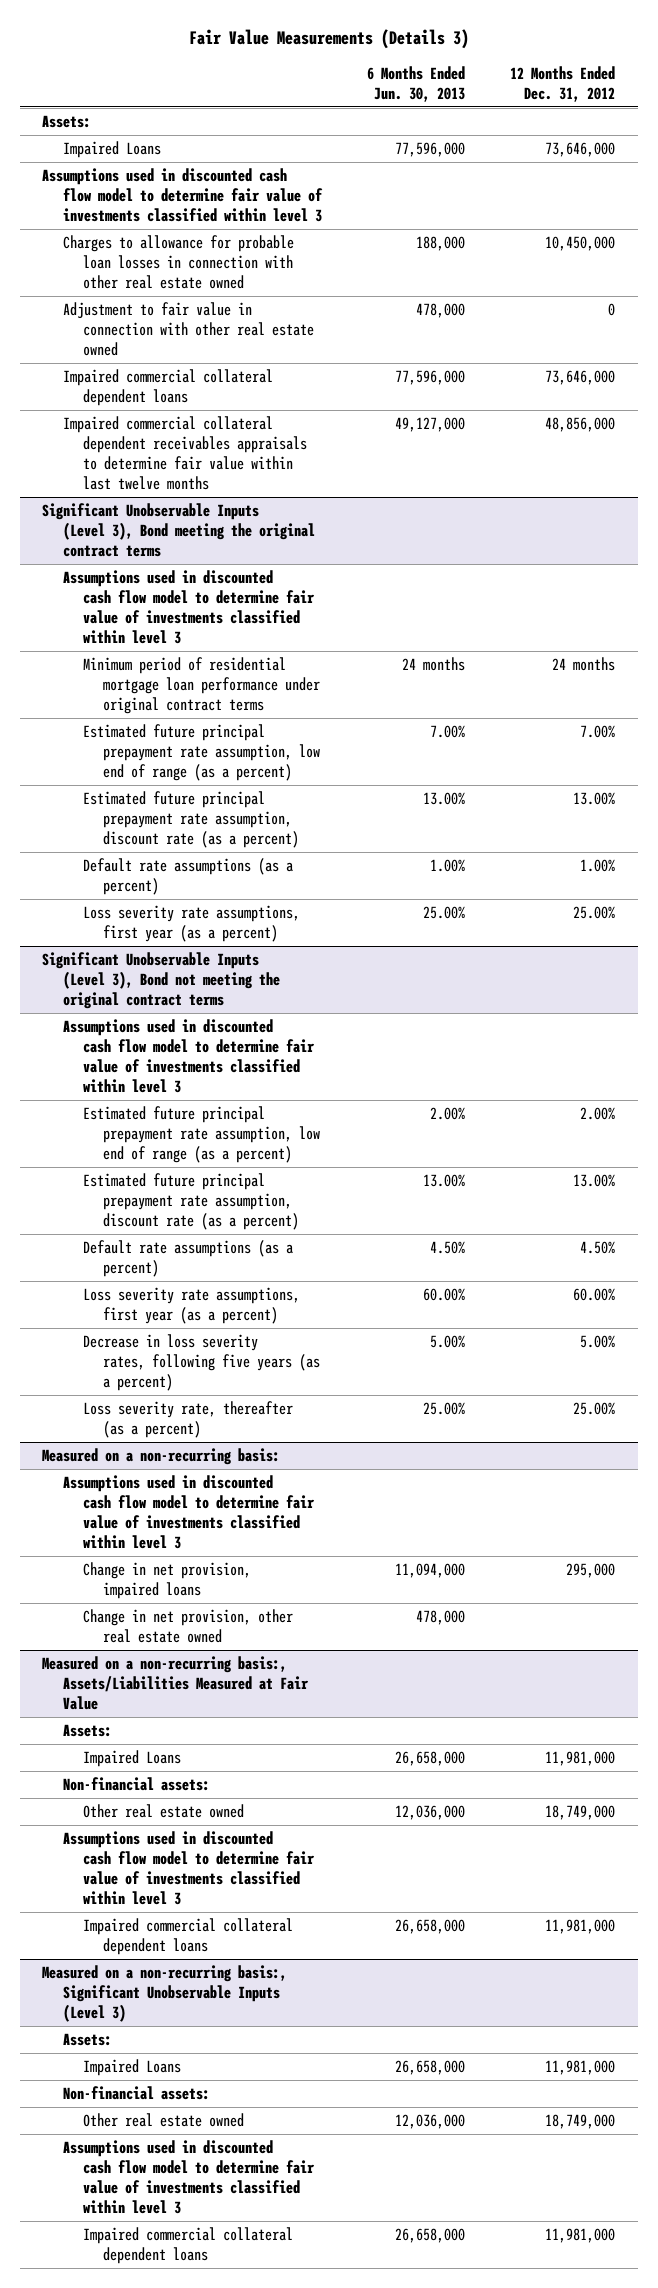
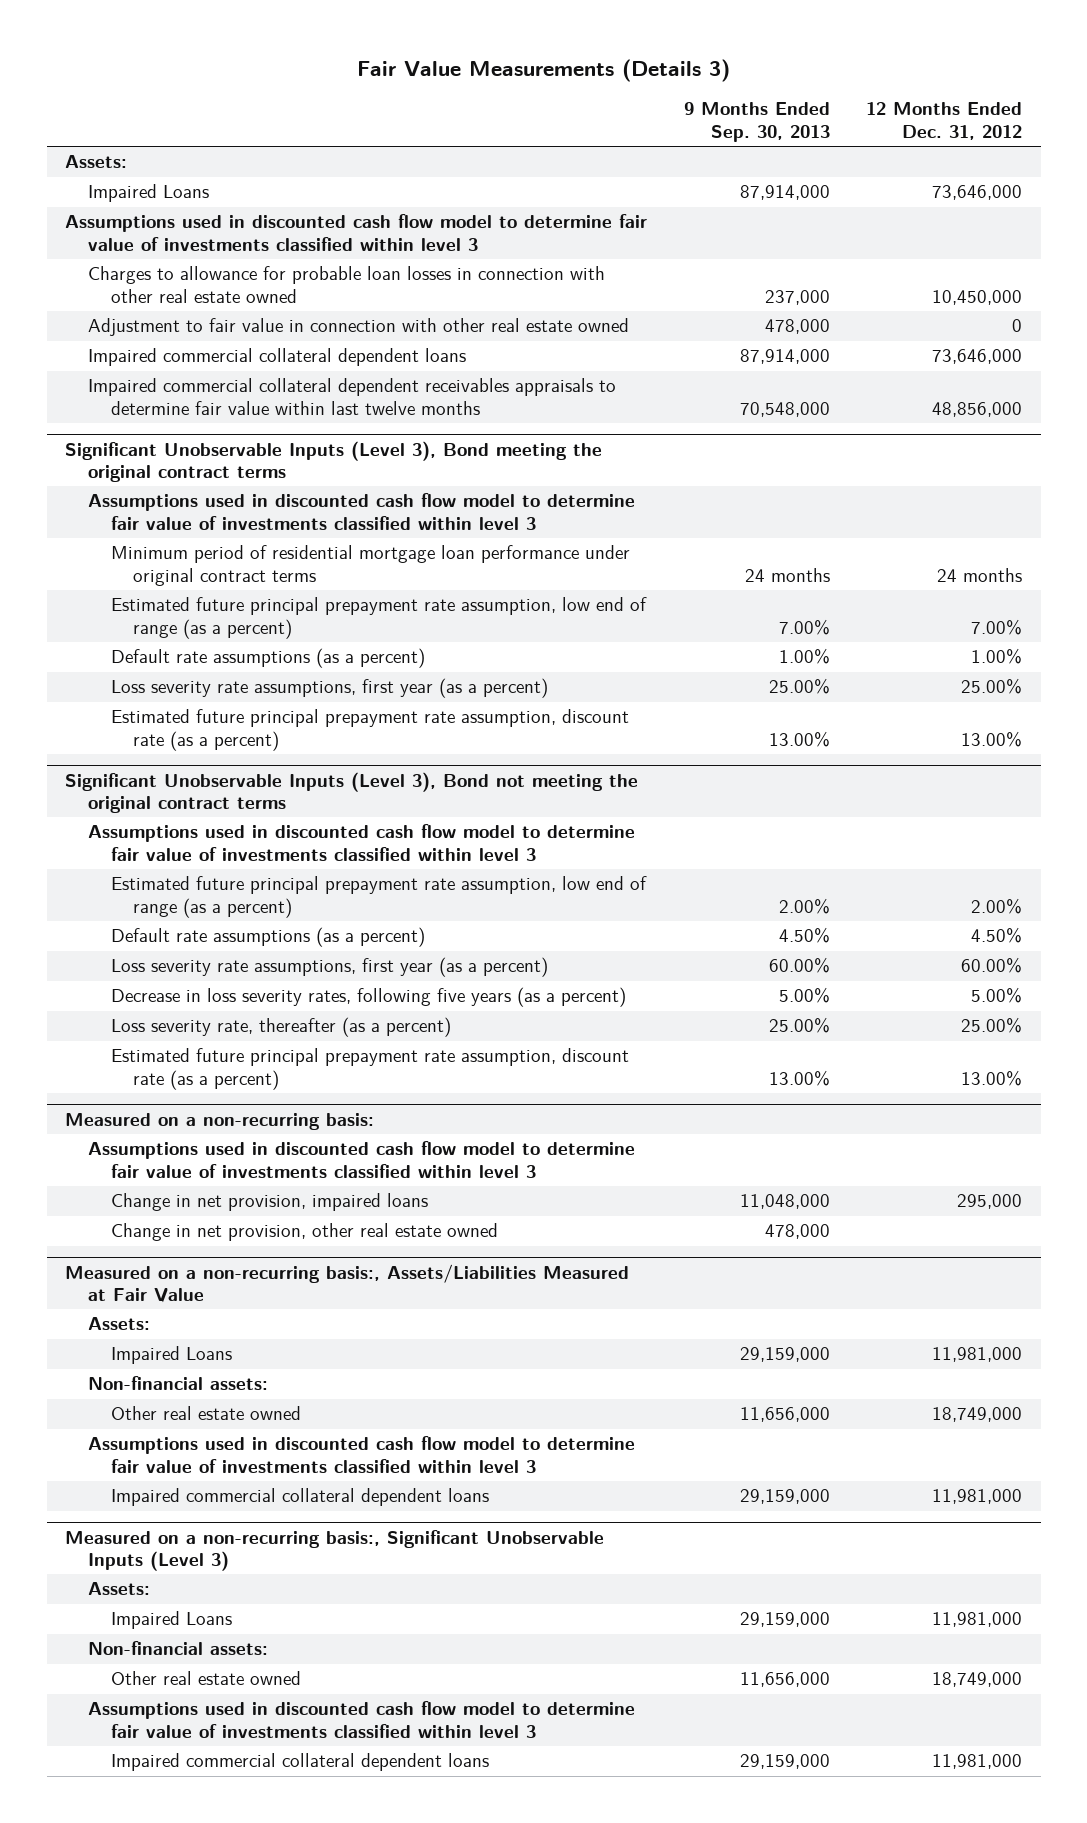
- | 6 Months Ended Jun. 30, 2013 | 12 Months Ended Dec. 31, 2012
+ | 9 Months Ended Sep. 30, 2013 | 12 Months Ended Dec. 31, 2012
@ Significant Unobservable Inputs (Level 3), Bond meeting the original contract terms
moved down: Estimated future principal prepayment rate assumption, discount rate (as a percent) | 13.00% | 13.00%
@ Significant Unobservable Inputs (Level 3), Bond not meeting the original contract terms
moved down: Estimated future principal prepayment rate assumption, discount rate (as a percent) | 13.00% | 13.00%

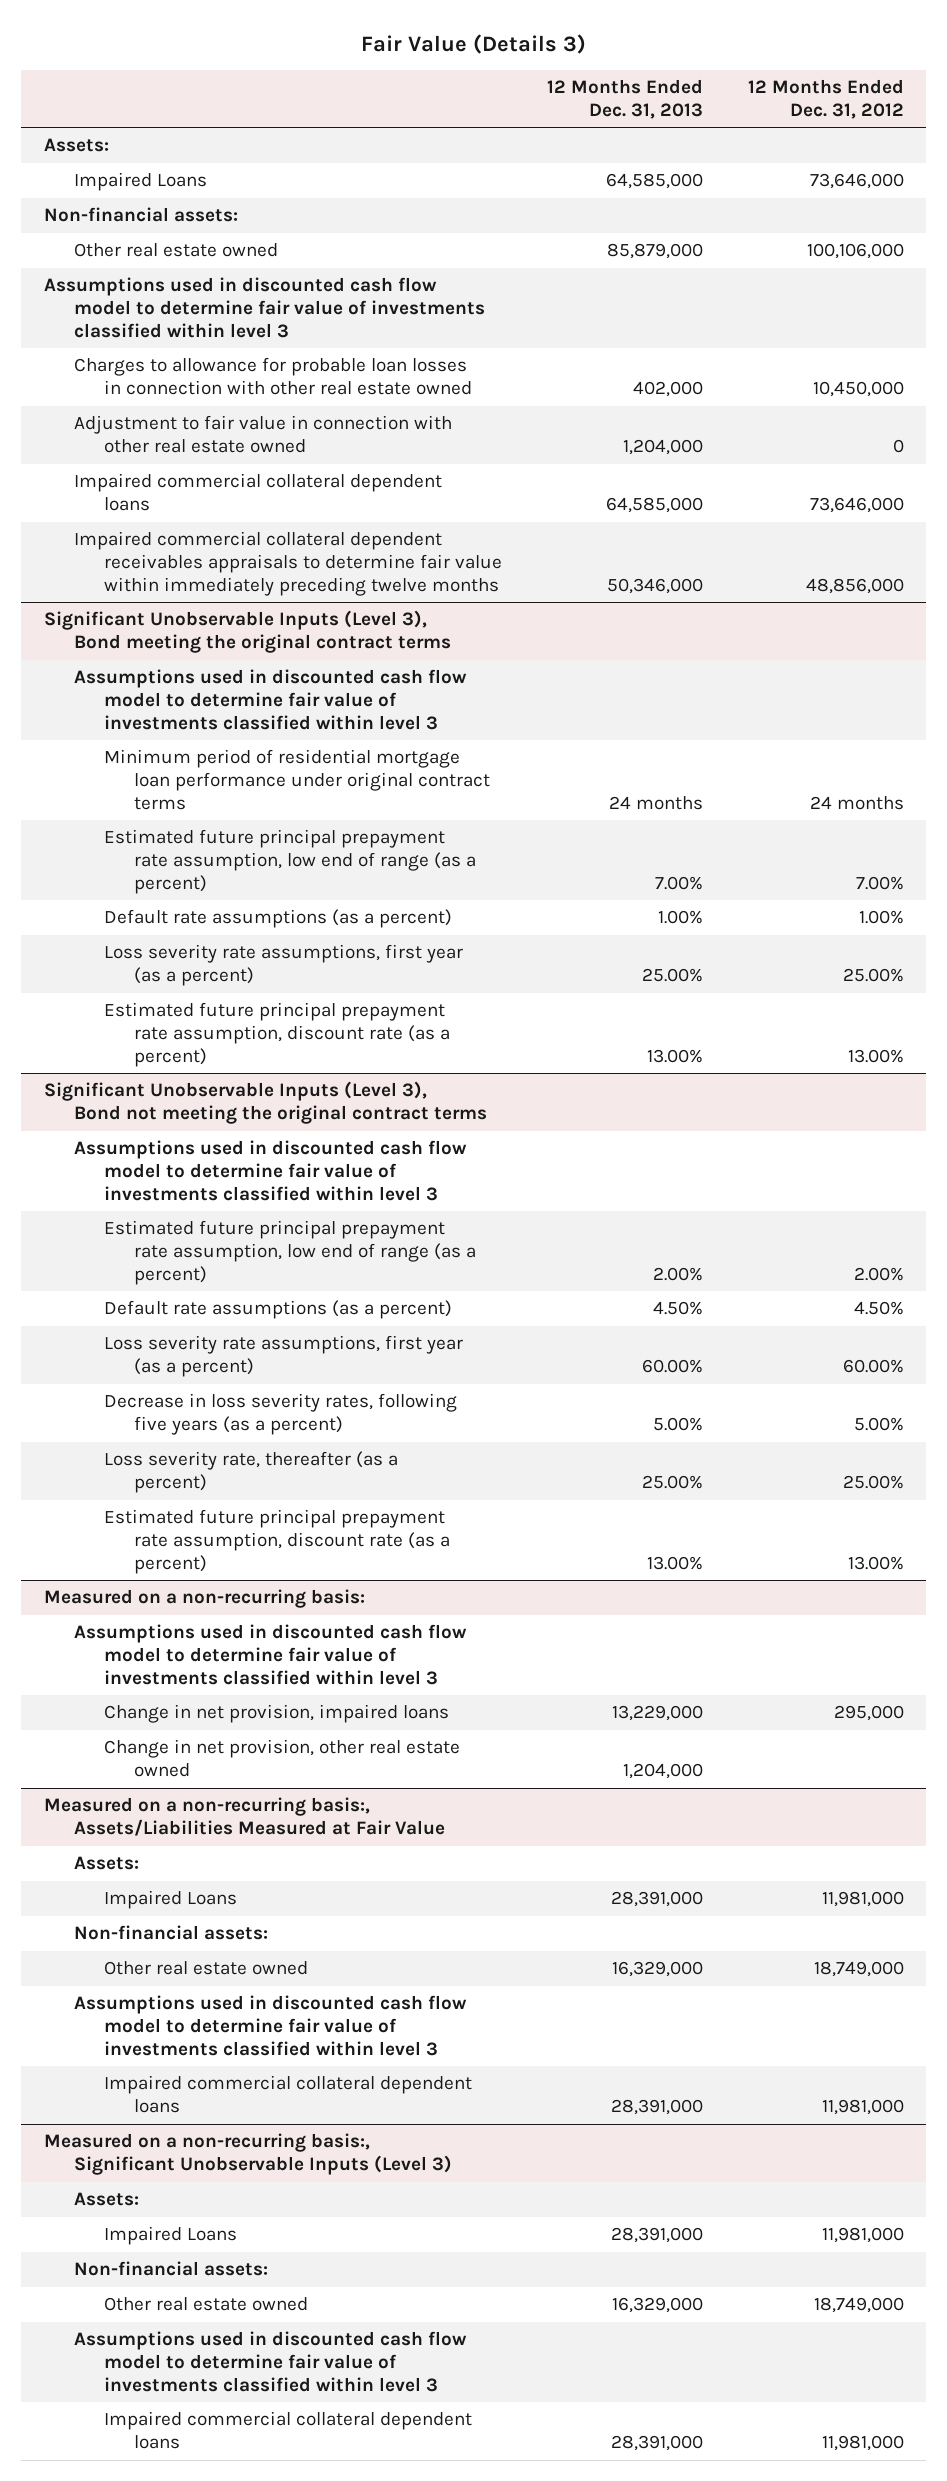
- Fair Value Measurements (Details 3)
+ Fair Value (Details 3)
- | 9 Months Ended Sep. 30, 2013 | 12 Months Ended Dec. 31, 2012
+ | 12 Months Ended Dec. 31, 2013 | 12 Months Ended Dec. 31, 2012
+ Non-financial assets:
+ Other real estate owned | 85,879,000 | 100,106,000
- Impaired commercial collateral dependent receivables appraisals to determine fair value within last twelve months | 70,548,000 | 48,856,000
+ Impaired commercial collateral dependent receivables appraisals to determine fair value within immediately preceding twelve months | 50,346,000 | 48,856,000

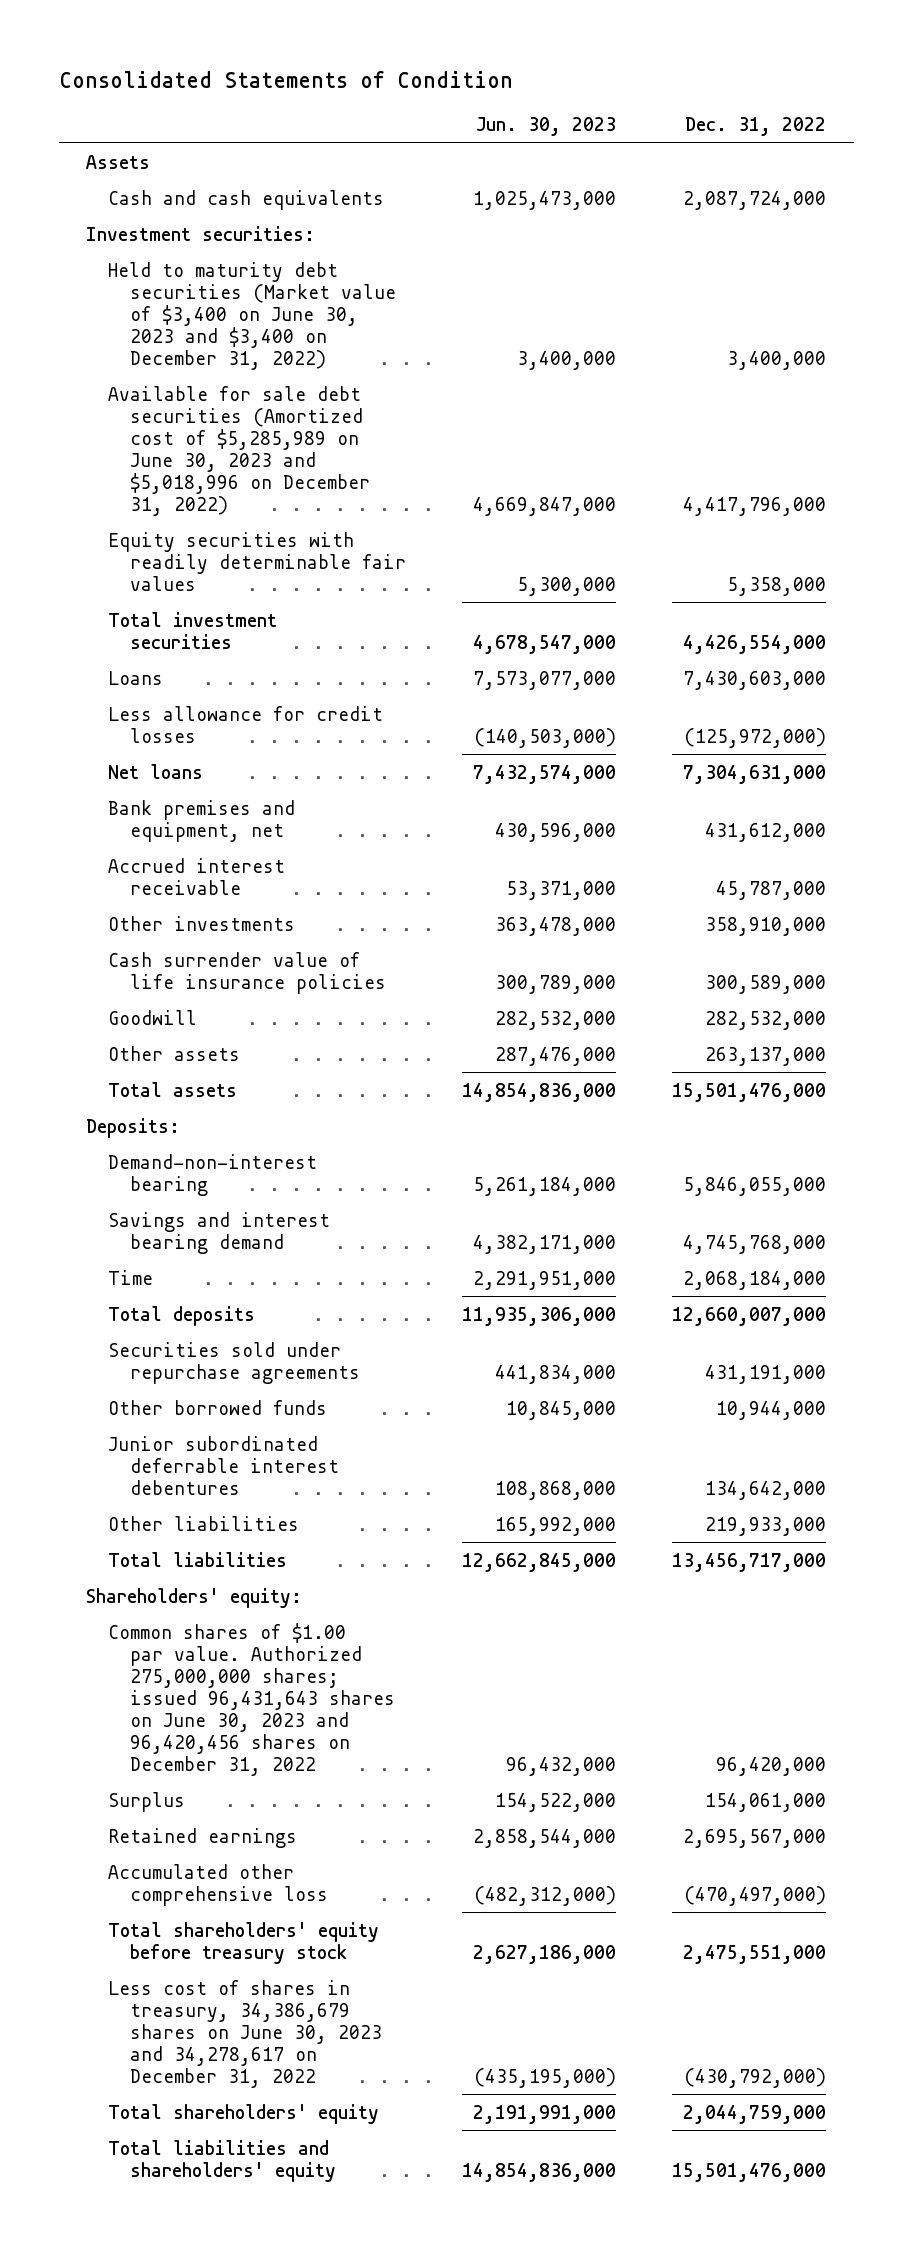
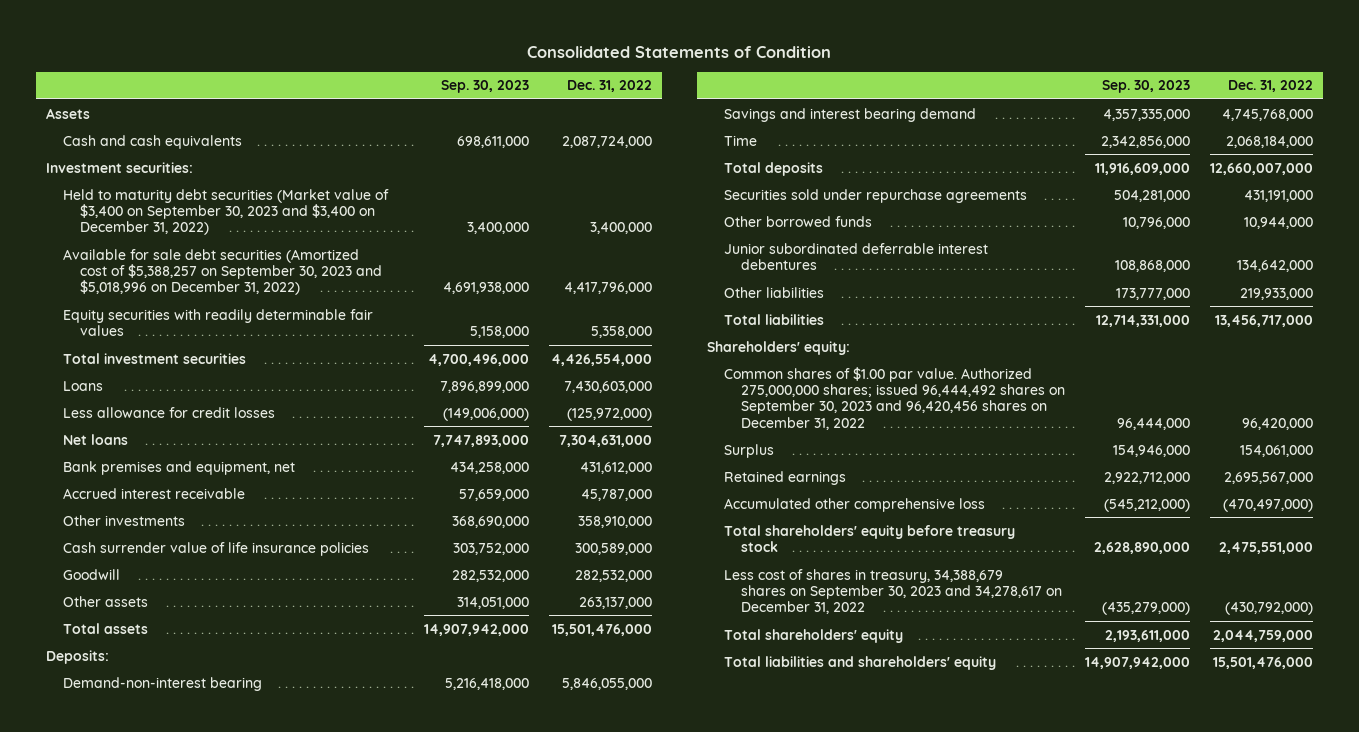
- | Jun. 30, 2023 | Dec. 31, 2022
+ | Sep. 30, 2023 | Dec. 31, 2022
- Held to maturity debt securities (Market value of $3,400 on June 30, 2023 and $3,400 on December 31, 2022) | 3,400,000 | 3,400,000
- Available for sale debt securities (Amortized cost of $5,285,989 on June 30, 2023 and $5,018,996 on December 31, 2022) | 4,669,847,000 | 4,417,796,000
+ Held to maturity debt securities (Market value of $3,400 on September 30, 2023 and $3,400 on December 31, 2022) | 3,400,000 | 3,400,000
+ Available for sale debt securities (Amortized cost of $5,388,257 on September 30, 2023 and $5,018,996 on December 31, 2022) | 4,691,938,000 | 4,417,796,000
- Common shares of $1.00 par value. Authorized 275,000,000 shares; issued 96,431,643 shares on June 30, 2023 and 96,420,456 shares on December 31, 2022 | 96,432,000 | 96,420,000
+ Common shares of $1.00 par value. Authorized 275,000,000 shares; issued 96,444,492 shares on September 30, 2023 and 96,420,456 shares on December 31, 2022 | 96,444,000 | 96,420,000
- Less cost of shares in treasury, 34,386,679 shares on June 30, 2023 and 34,278,617 on December 31, 2022 | (435,195,000) | (430,792,000)
+ Less cost of shares in treasury, 34,388,679 shares on September 30, 2023 and 34,278,617 on December 31, 2022 | (435,279,000) | (430,792,000)

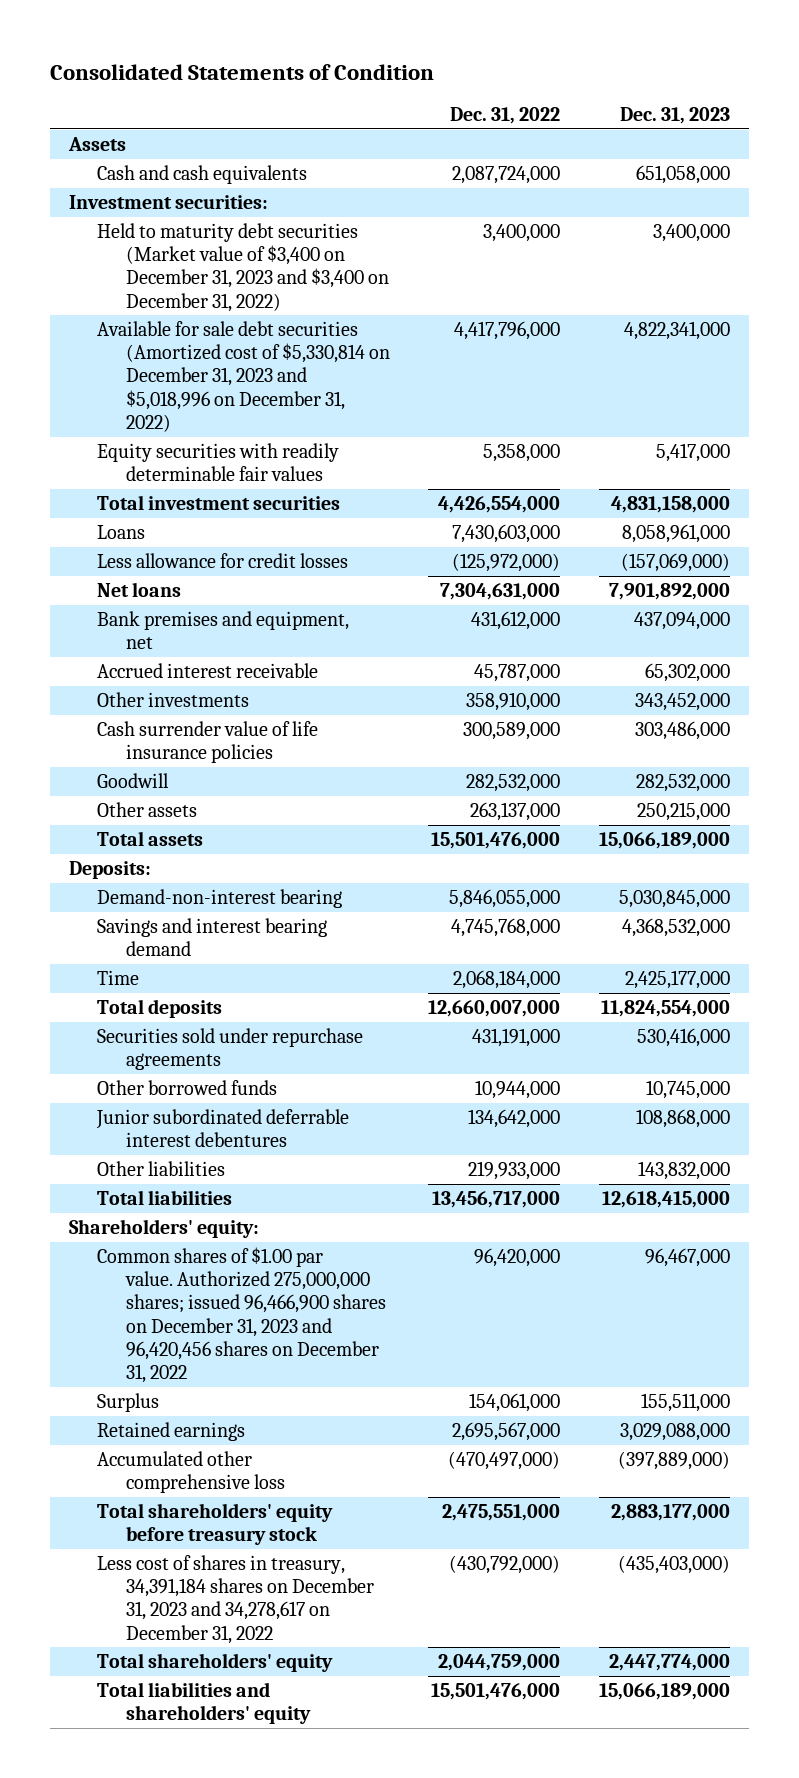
- | Sep. 30, 2023 | Dec. 31, 2022
+ | Dec. 31, 2022 | Dec. 31, 2023
- Held to maturity debt securities (Market value of $3,400 on September 30, 2023 and $3,400 on December 31, 2022) | 3,400,000 | 3,400,000
- Available for sale debt securities (Amortized cost of $5,388,257 on September 30, 2023 and $5,018,996 on December 31, 2022) | 4,691,938,000 | 4,417,796,000
+ Held to maturity debt securities (Market value of $3,400 on December 31, 2023 and $3,400 on December 31, 2022) | 3,400,000 | 3,400,000
+ Available for sale debt securities (Amortized cost of $5,330,814 on December 31, 2023 and $5,018,996 on December 31, 2022) | 4,417,796,000 | 4,822,341,000
- Common shares of $1.00 par value. Authorized 275,000,000 shares; issued 96,444,492 shares on September 30, 2023 and 96,420,456 shares on December 31, 2022 | 96,444,000 | 96,420,000
+ Common shares of $1.00 par value. Authorized 275,000,000 shares; issued 96,466,900 shares on December 31, 2023 and 96,420,456 shares on December 31, 2022 | 96,420,000 | 96,467,000
- Less cost of shares in treasury, 34,388,679 shares on September 30, 2023 and 34,278,617 on December 31, 2022 | (435,279,000) | (430,792,000)
+ Less cost of shares in treasury, 34,391,184 shares on December 31, 2023 and 34,278,617 on December 31, 2022 | (430,792,000) | (435,403,000)

